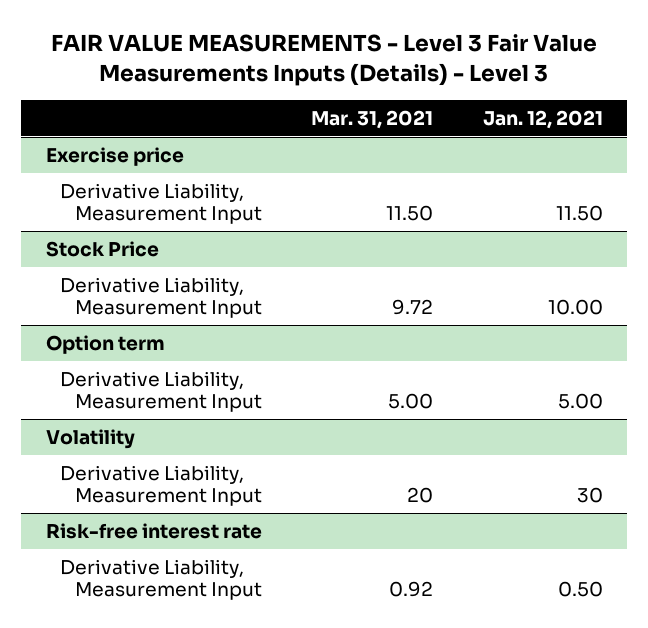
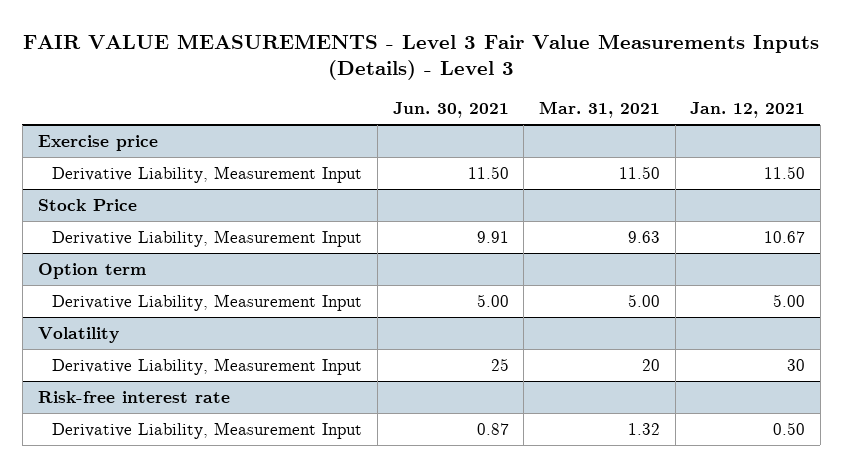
- | Mar. 31, 2021 | Jan. 12, 2021
+ | Jun. 30, 2021 | Mar. 31, 2021 | Jan. 12, 2021
@ Stock Price
- Derivative Liability, Measurement Input | 9.72 | 10.00
+ Derivative Liability, Measurement Input | 9.91 | 9.63 | 10.67
@ Risk-free interest rate
- Derivative Liability, Measurement Input | 0.92 | 0.50
+ Derivative Liability, Measurement Input | 0.87 | 1.32 | 0.50

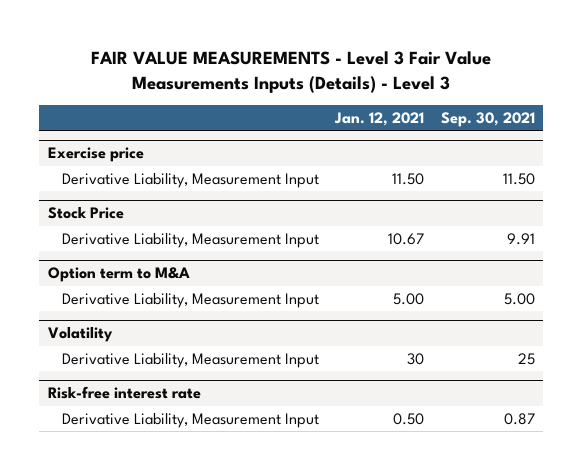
- | Jun. 30, 2021 | Mar. 31, 2021 | Jan. 12, 2021
+ | Jan. 12, 2021 | Sep. 30, 2021
- Option term
+ Option term to M&A

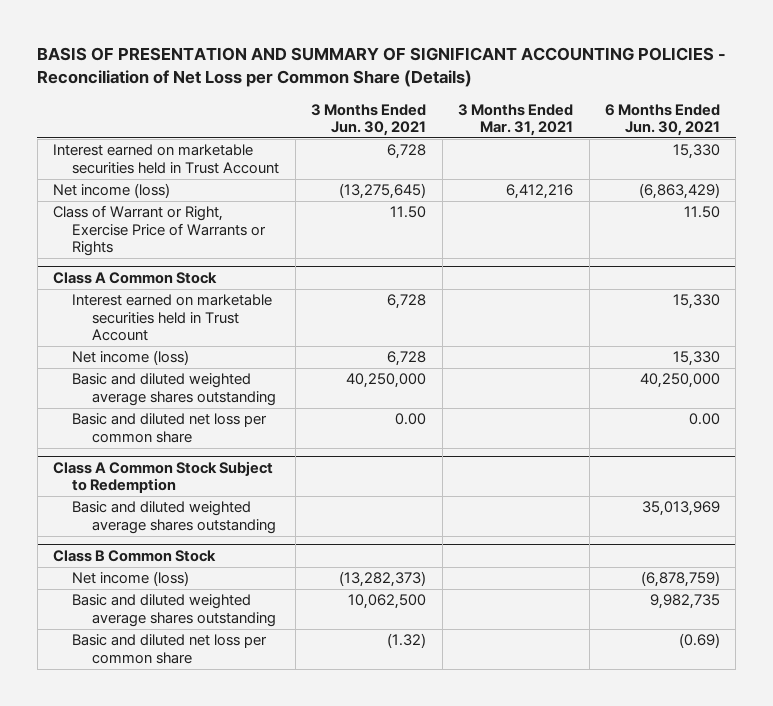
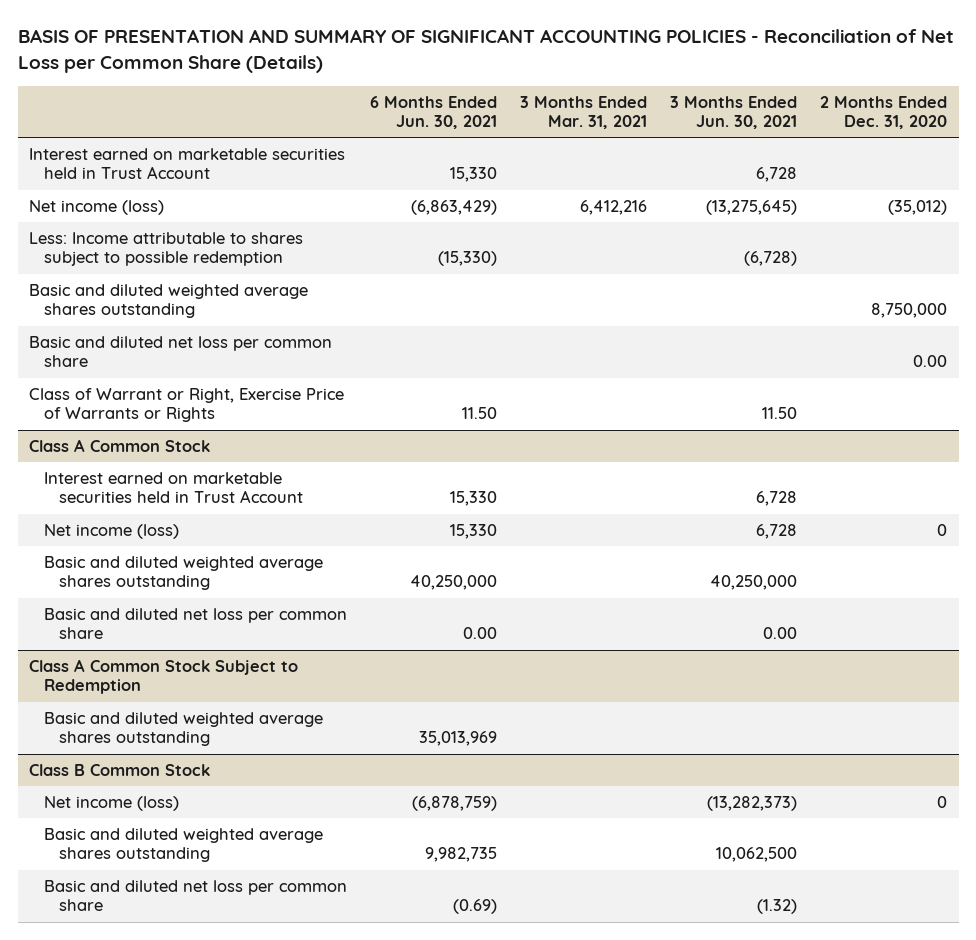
- | 3 Months Ended Jun. 30, 2021 | 3 Months Ended Mar. 31, 2021 | 6 Months Ended Jun. 30, 2021
+ | 6 Months Ended Jun. 30, 2021 | 3 Months Ended Mar. 31, 2021 | 3 Months Ended Jun. 30, 2021 | 2 Months Ended Dec. 31, 2020
+ Less: Income attributable to shares subject to possible redemption | (15,330) | | (6,728) |
+ Basic and diluted weighted average shares outstanding | | | | 8,750,000
+ Basic and diluted net loss per common share | | | | 0.00

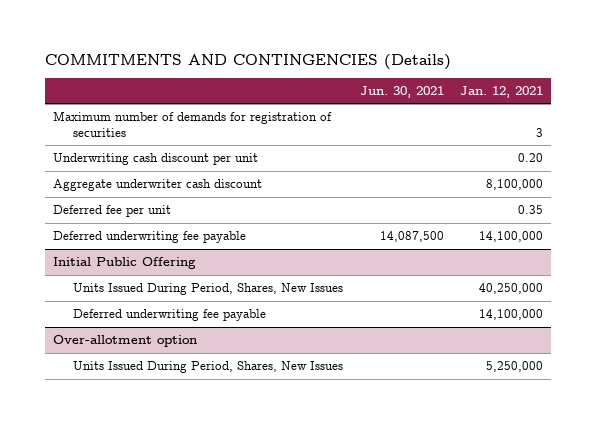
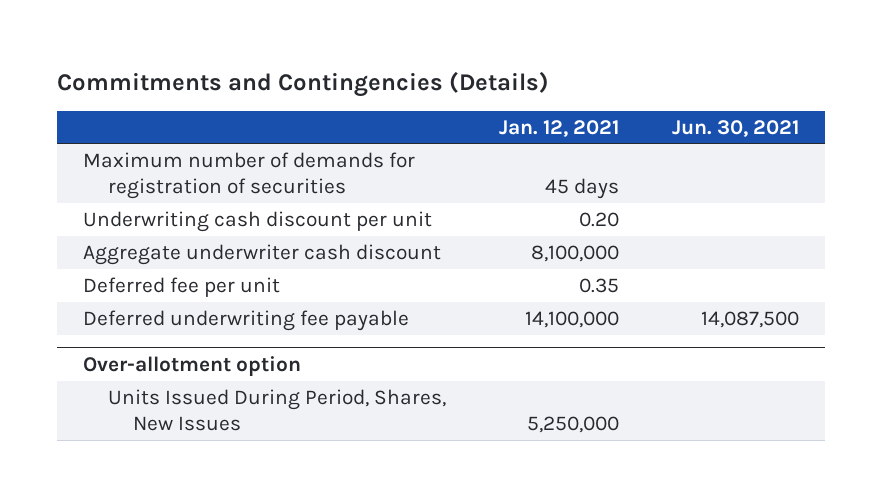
- COMMITMENTS AND CONTINGENCIES (Details)
+ Commitments and Contingencies (Details)
- | Jun. 30, 2021 | Jan. 12, 2021
+ | Jan. 12, 2021 | Jun. 30, 2021
- Maximum number of demands for registration of securities | | 3
+ Maximum number of demands for registration of securities | 45 days |
- Initial Public Offering
- Units Issued During Period, Shares, New Issues | | 40,250,000
- Deferred underwriting fee payable | | 14,100,000

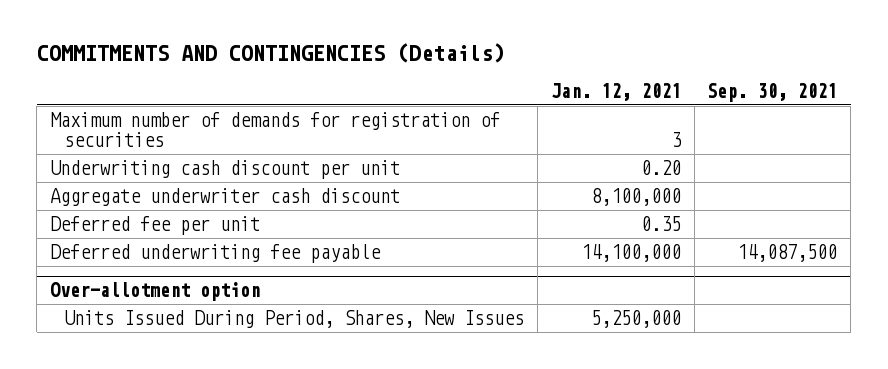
- Commitments and Contingencies (Details)
+ COMMITMENTS AND CONTINGENCIES (Details)
- | Jan. 12, 2021 | Jun. 30, 2021
+ | Jan. 12, 2021 | Sep. 30, 2021
- Maximum number of demands for registration of securities | 45 days |
+ Maximum number of demands for registration of securities | 3 |

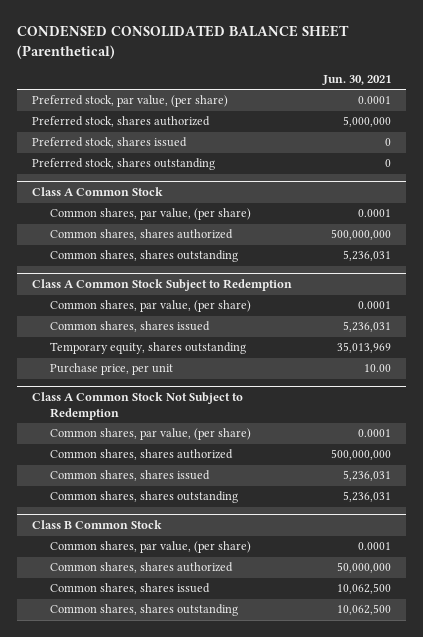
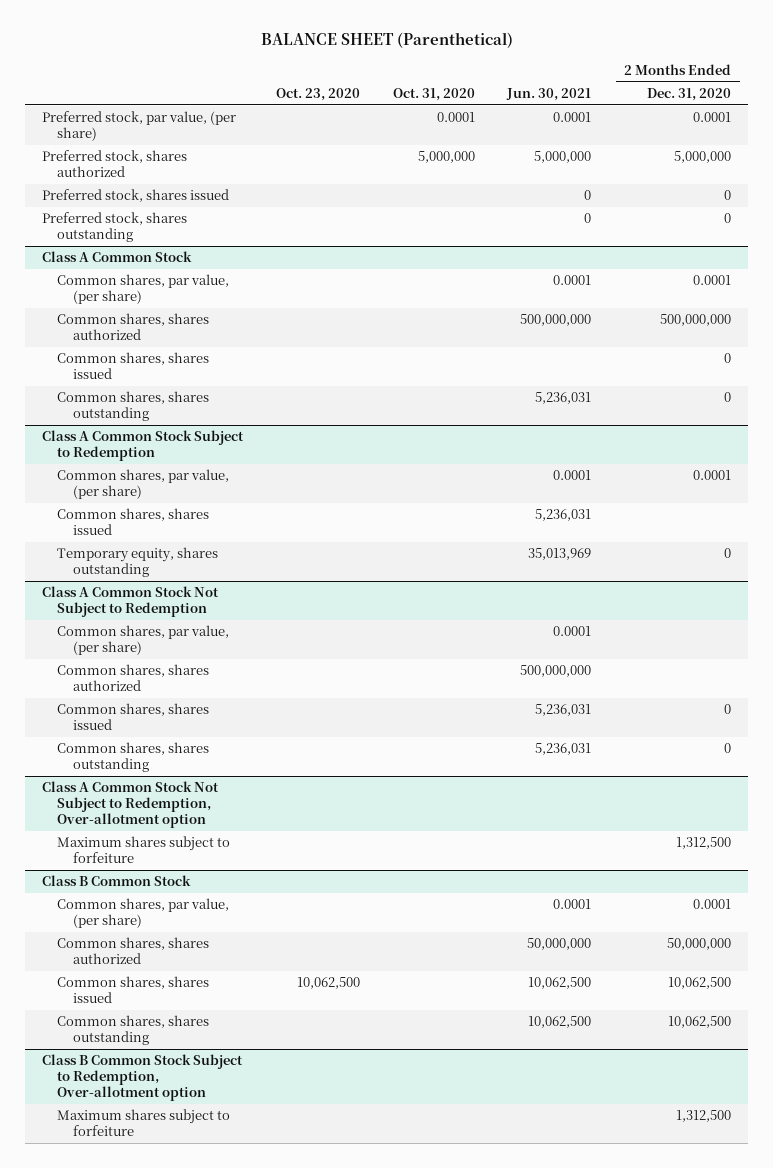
- CONDENSED CONSOLIDATED BALANCE SHEET (Parenthetical)
+ BALANCE SHEET (Parenthetical)
- | Jun. 30, 2021
+ | Oct. 23, 2020 | Oct. 31, 2020 | Jun. 30, 2021 | 2 Months Ended Dec. 31, 2020
@ Class A Common Stock
+ Common shares, shares issued | | | | 0
@ Class A Common Stock Subject to Redemption
- Purchase price, per unit | 10.00
+ Class A Common Stock Not Subject to Redemption, Over-allotment option
+ Maximum shares subject to forfeiture | | | | 1,312,500
+ Class B Common Stock Subject to Redemption, Over-allotment option
+ Maximum shares subject to forfeiture | | | | 1,312,500

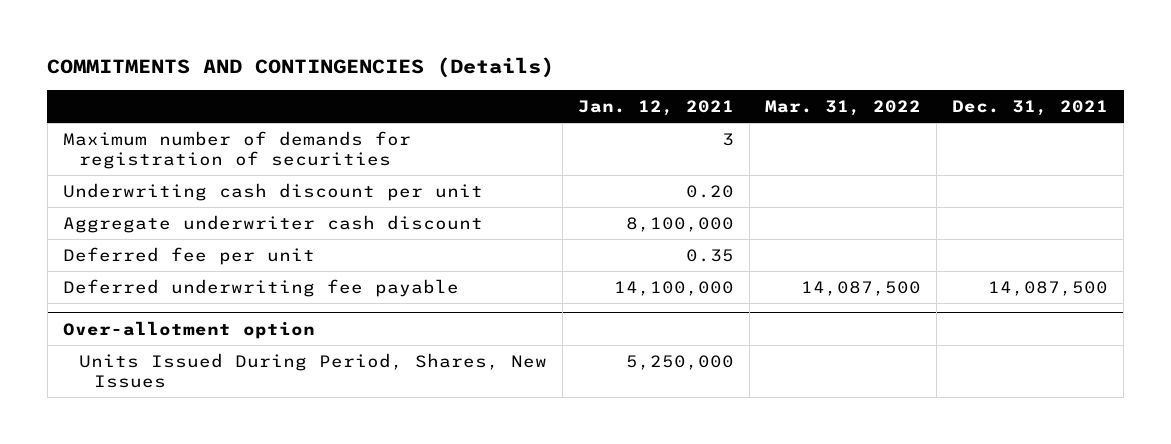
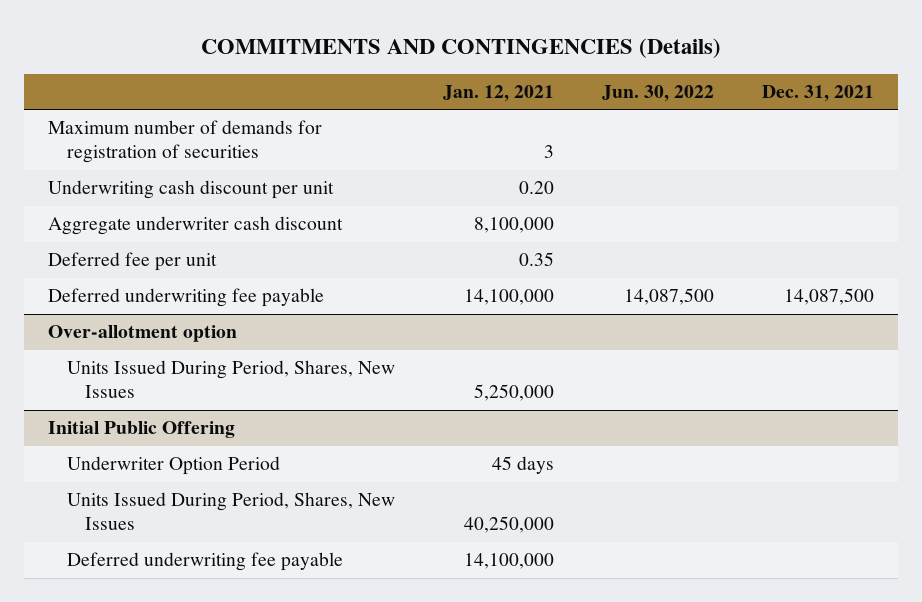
- | Jan. 12, 2021 | Mar. 31, 2022 | Dec. 31, 2021
+ | Jan. 12, 2021 | Jun. 30, 2022 | Dec. 31, 2021
+ Initial Public Offering
+ Underwriter Option Period | 45 days | |
+ Units Issued During Period, Shares, New Issues | 40,250,000 | |
+ Deferred underwriting fee payable | 14,100,000 | |

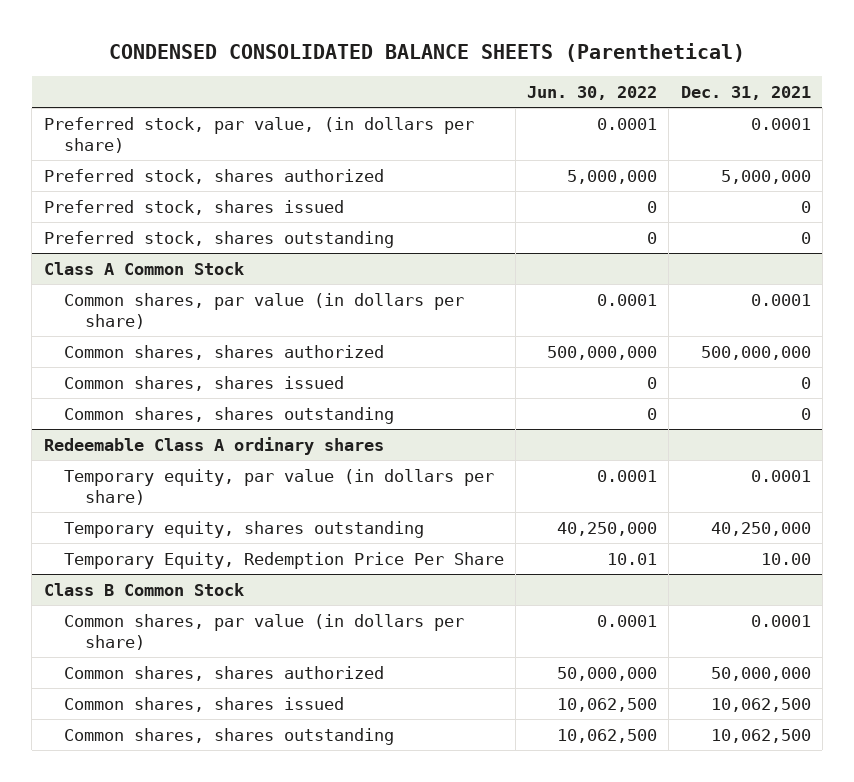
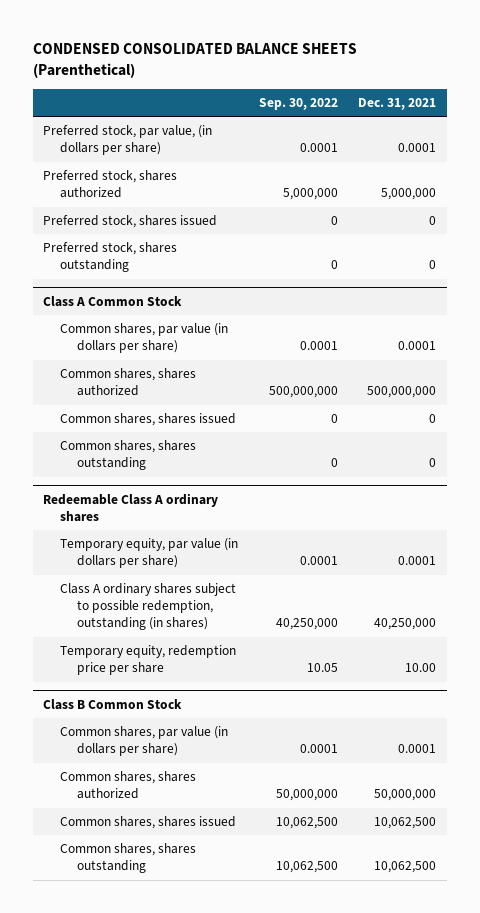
- | Jun. 30, 2022 | Dec. 31, 2021
+ | Sep. 30, 2022 | Dec. 31, 2021
@ Redeemable Class A ordinary shares
- Temporary equity, shares outstanding | 40,250,000 | 40,250,000
- Temporary Equity, Redemption Price Per Share | 10.01 | 10.00
+ Class A ordinary shares subject to possible redemption, outstanding (in shares) | 40,250,000 | 40,250,000
+ Temporary equity, redemption price per share | 10.05 | 10.00

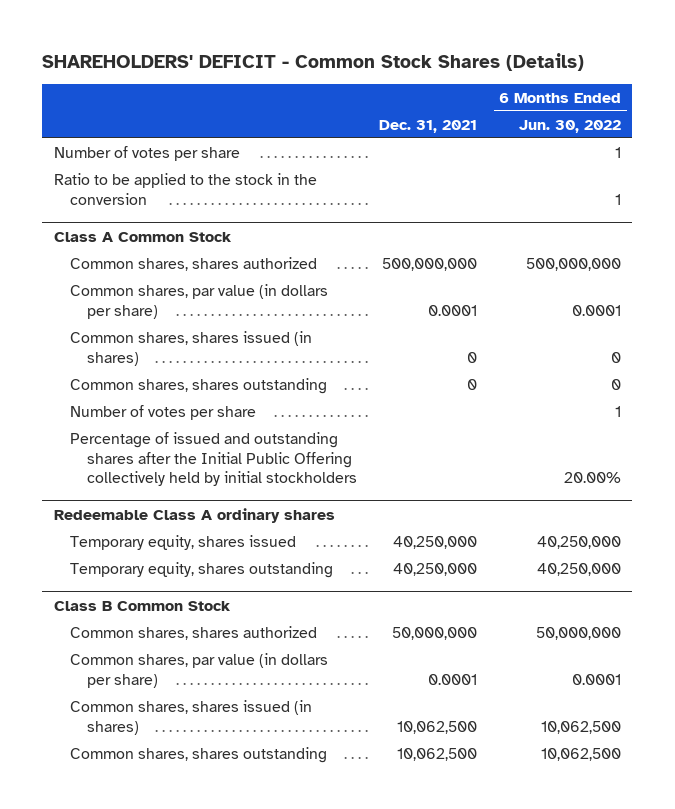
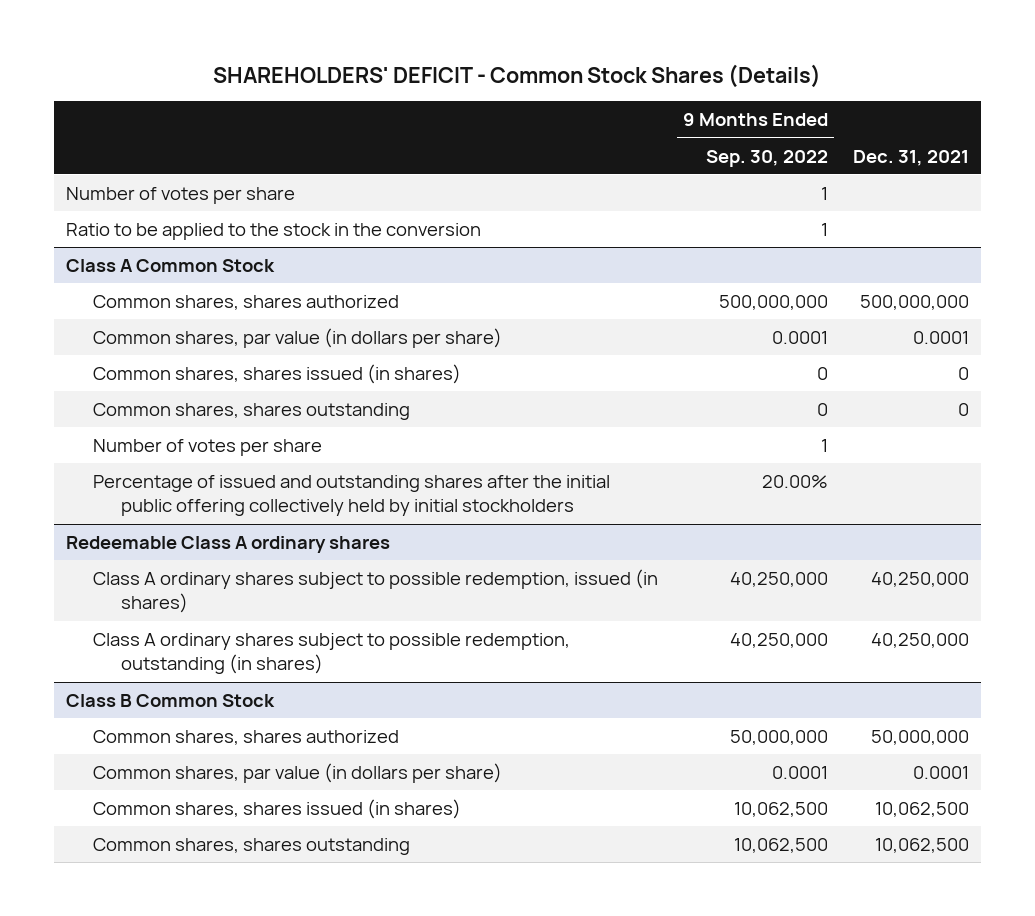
- | Dec. 31, 2021 | 6 Months Ended Jun. 30, 2022
+ | 9 Months Ended Sep. 30, 2022 | Dec. 31, 2021
@ Class A Common Stock
- Percentage of issued and outstanding shares after the Initial Public Offering collectively held by initial stockholders | | 20.00%
+ Percentage of issued and outstanding shares after the initial public offering collectively held by initial stockholders | 20.00% |
@ Redeemable Class A ordinary shares
- Temporary equity, shares issued | 40,250,000 | 40,250,000
- Temporary equity, shares outstanding | 40,250,000 | 40,250,000
+ Class A ordinary shares subject to possible redemption, issued (in shares) | 40,250,000 | 40,250,000
+ Class A ordinary shares subject to possible redemption, outstanding (in shares) | 40,250,000 | 40,250,000

